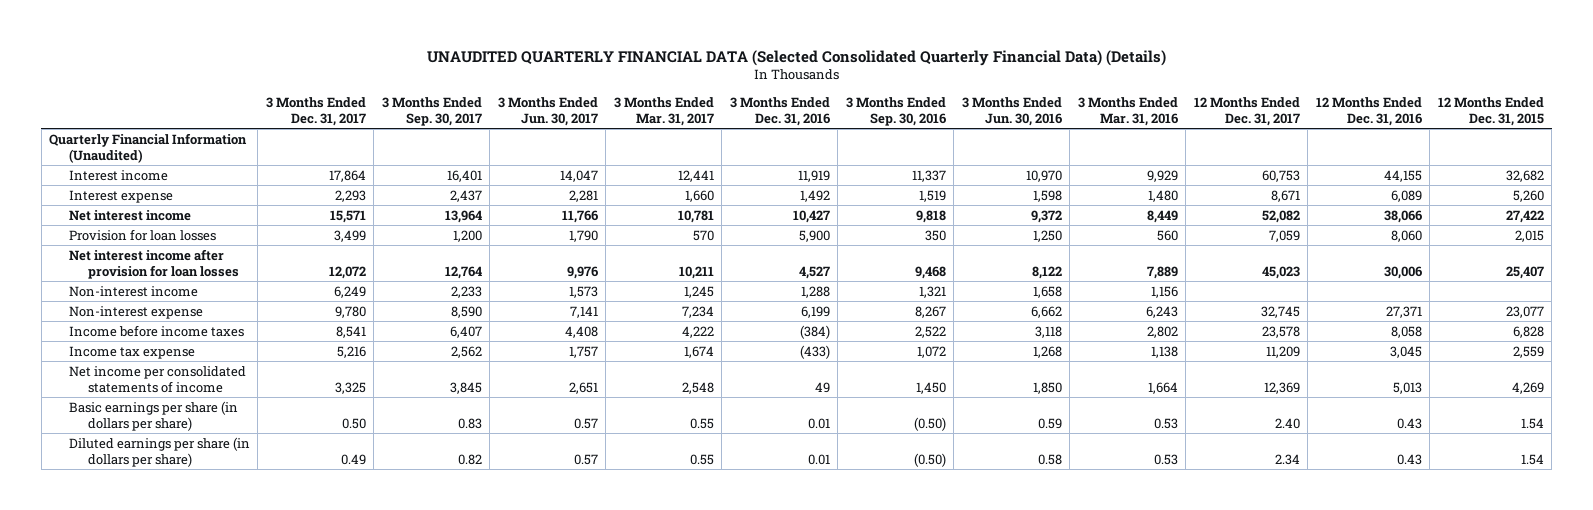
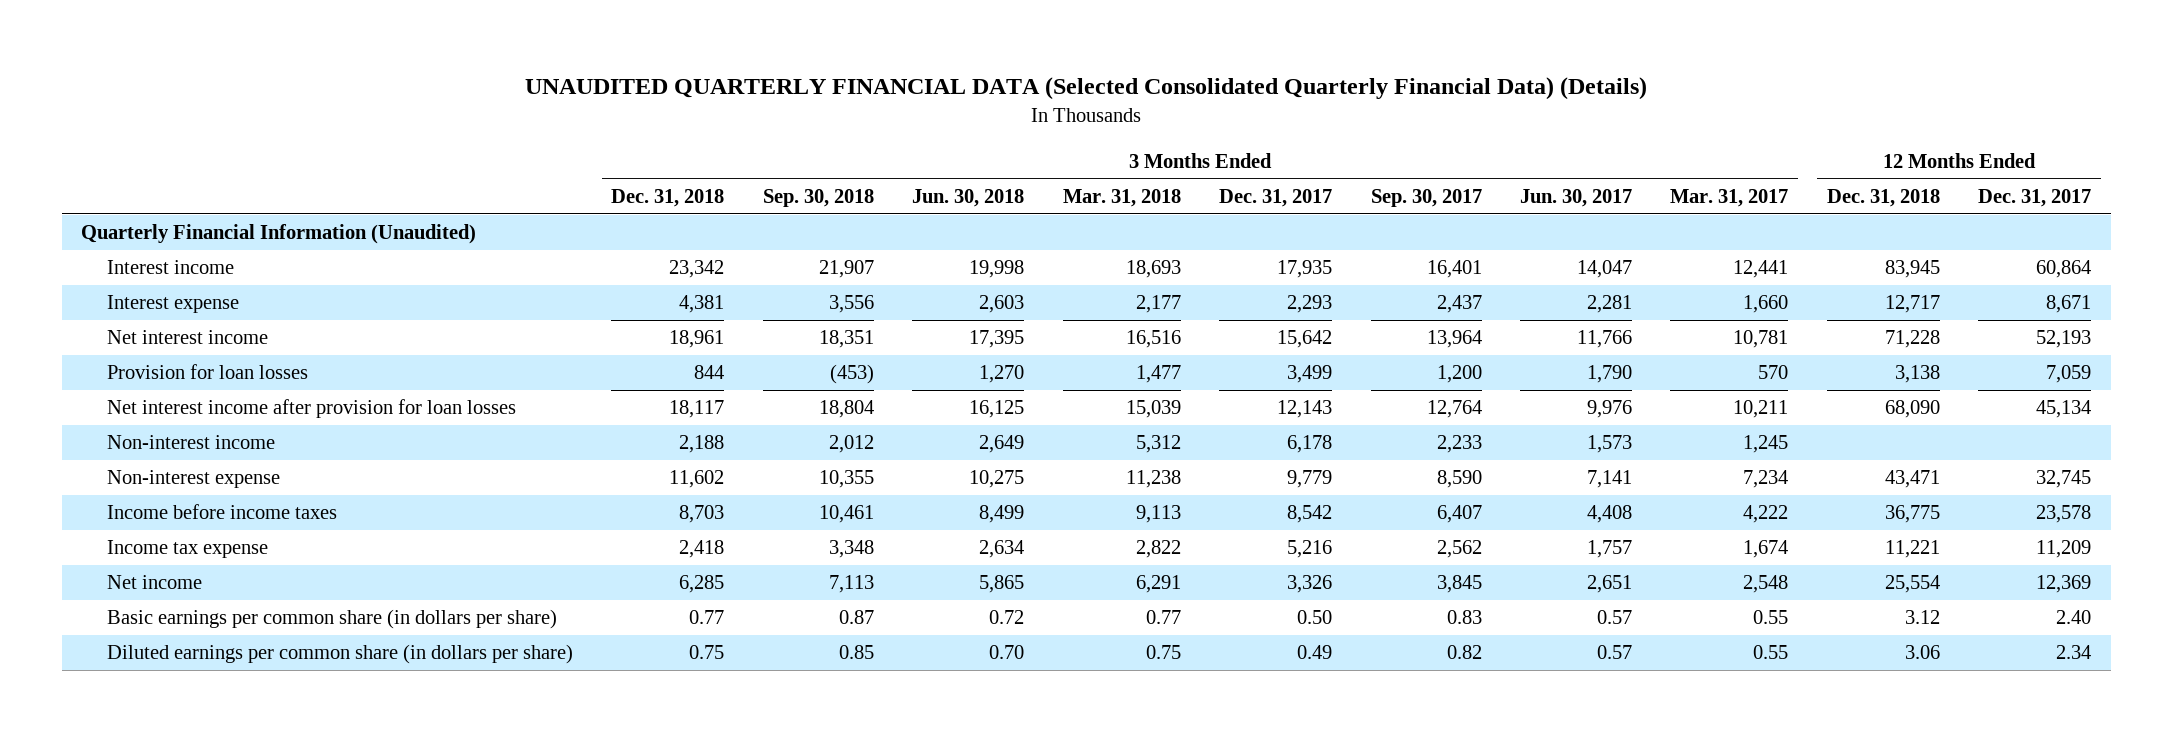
- | 3 Months Ended Dec. 31, 2017 | 3 Months Ended Sep. 30, 2017 | 3 Months Ended Jun. 30, 2017 | 3 Months Ended Mar. 31, 2017 | 3 Months Ended Dec. 31, 2016 | 3 Months Ended Sep. 30, 2016 | 3 Months Ended Jun. 30, 2016 | 3 Months Ended Mar. 31, 2016 | 12 Months Ended Dec. 31, 2017 | 12 Months Ended Dec. 31, 2016 | 12 Months Ended Dec. 31, 2015
+ | 3 Months Ended Dec. 31, 2018 | 3 Months Ended Sep. 30, 2018 | 3 Months Ended Jun. 30, 2018 | 3 Months Ended Mar. 31, 2018 | 3 Months Ended Dec. 31, 2017 | 3 Months Ended Sep. 30, 2017 | 3 Months Ended Jun. 30, 2017 | 3 Months Ended Mar. 31, 2017 | 12 Months Ended Dec. 31, 2018 | 12 Months Ended Dec. 31, 2017
- Interest income | 17,864 | 16,401 | 14,047 | 12,441 | 11,919 | 11,337 | 10,970 | 9,929 | 60,753 | 44,155 | 32,682
+ Interest income | 23,342 | 21,907 | 19,998 | 18,693 | 17,935 | 16,401 | 14,047 | 12,441 | 83,945 | 60,864
- Net interest income | 15,571 | 13,964 | 11,766 | 10,781 | 10,427 | 9,818 | 9,372 | 8,449 | 52,082 | 38,066 | 27,422
+ Net interest income | 18,961 | 18,351 | 17,395 | 16,516 | 15,642 | 13,964 | 11,766 | 10,781 | 71,228 | 52,193
- Net interest income after provision for loan losses | 12,072 | 12,764 | 9,976 | 10,211 | 4,527 | 9,468 | 8,122 | 7,889 | 45,023 | 30,006 | 25,407
- Non-interest income | 6,249 | 2,233 | 1,573 | 1,245 | 1,288 | 1,321 | 1,658 | 1,156 | | |
- Non-interest expense | 9,780 | 8,590 | 7,141 | 7,234 | 6,199 | 8,267 | 6,662 | 6,243 | 32,745 | 27,371 | 23,077
- Income before income taxes | 8,541 | 6,407 | 4,408 | 4,222 | (384) | 2,522 | 3,118 | 2,802 | 23,578 | 8,058 | 6,828
+ Net interest income after provision for loan losses | 18,117 | 18,804 | 16,125 | 15,039 | 12,143 | 12,764 | 9,976 | 10,211 | 68,090 | 45,134
+ Non-interest income | 2,188 | 2,012 | 2,649 | 5,312 | 6,178 | 2,233 | 1,573 | 1,245 | |
+ Non-interest expense | 11,602 | 10,355 | 10,275 | 11,238 | 9,779 | 8,590 | 7,141 | 7,234 | 43,471 | 32,745
+ Income before income taxes | 8,703 | 10,461 | 8,499 | 9,113 | 8,542 | 6,407 | 4,408 | 4,222 | 36,775 | 23,578
- Net income per consolidated statements of income | 3,325 | 3,845 | 2,651 | 2,548 | 49 | 1,450 | 1,850 | 1,664 | 12,369 | 5,013 | 4,269
- Basic earnings per share (in dollars per share) | 0.50 | 0.83 | 0.57 | 0.55 | 0.01 | (0.50) | 0.59 | 0.53 | 2.40 | 0.43 | 1.54
- Diluted earnings per share (in dollars per share) | 0.49 | 0.82 | 0.57 | 0.55 | 0.01 | (0.50) | 0.58 | 0.53 | 2.34 | 0.43 | 1.54
+ Net income | 6,285 | 7,113 | 5,865 | 6,291 | 3,326 | 3,845 | 2,651 | 2,548 | 25,554 | 12,369
+ Basic earnings per common share (in dollars per share) | 0.77 | 0.87 | 0.72 | 0.77 | 0.50 | 0.83 | 0.57 | 0.55 | 3.12 | 2.40
+ Diluted earnings per common share (in dollars per share) | 0.75 | 0.85 | 0.70 | 0.75 | 0.49 | 0.82 | 0.57 | 0.55 | 3.06 | 2.34

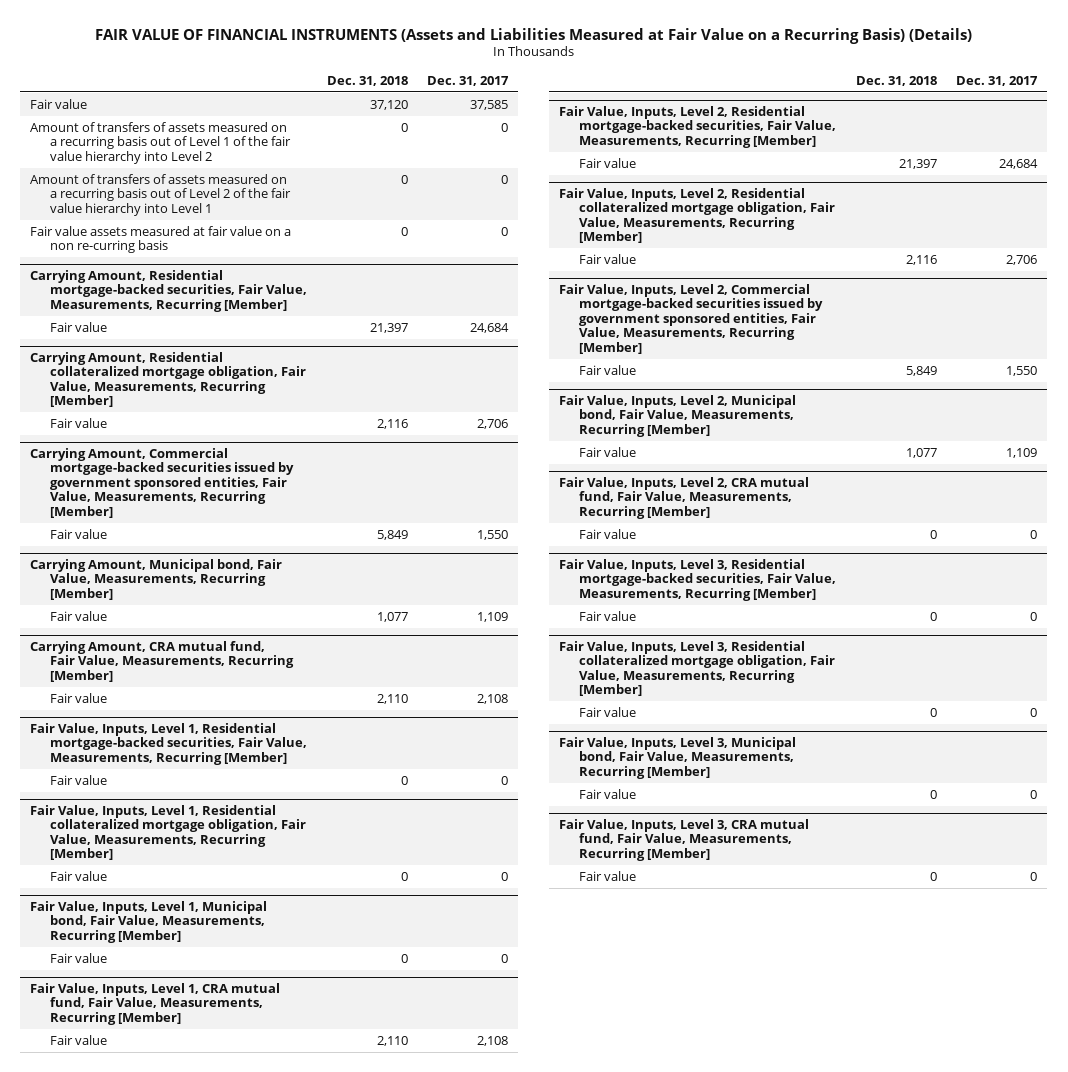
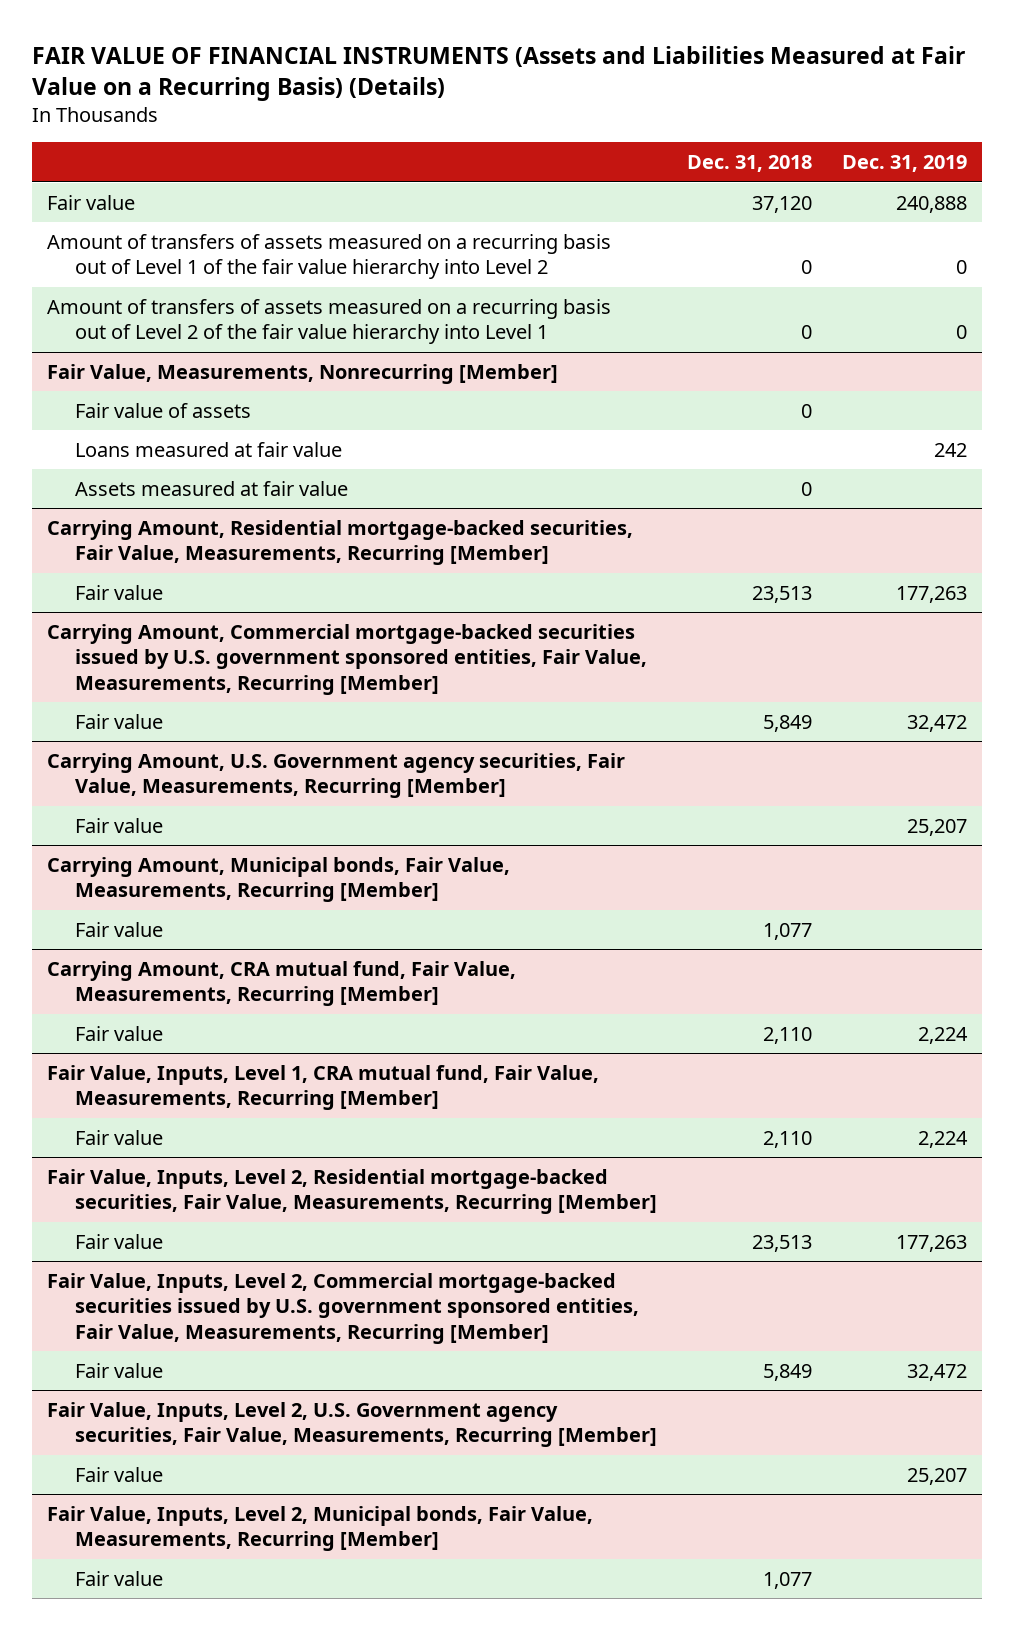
- | Dec. 31, 2018 | Dec. 31, 2017
+ | Dec. 31, 2018 | Dec. 31, 2019
- Fair value assets measured at fair value on a non re-curring basis | 0 | 0
+ Fair Value, Measurements, Nonrecurring [Member]
+ Fair value of assets | 0 |
+ Loans measured at fair value | | 242
+ Assets measured at fair value | 0 |
@ Carrying Amount, Residential mortgage-backed securities, Fair Value, Measurements, Recurring [Member]
- Fair value | 21,397 | 24,684
- Carrying Amount, Residential collateralized mortgage obligation, Fair Value, Measurements, Recurring [Member]
- Fair value | 2,116 | 2,706
- Carrying Amount, Commercial mortgage-backed securities issued by government sponsored entities, Fair Value, Measurements, Recurring [Member]
@ Carrying Amount, Residential mortgage-backed securities, Fair Value, Measurements, Recurring [Member]
+ Fair value | 23,513 | 177,263
+ Carrying Amount, Commercial mortgage-backed securities issued by U.S. government sponsored entities, Fair Value, Measurements, Recurring [Member]
- Carrying Amount, Municipal bond, Fair Value, Measurements, Recurring [Member]
+ Carrying Amount, U.S. Government agency securities, Fair Value, Measurements, Recurring [Member]
+ Fair value | | 25,207
+ Carrying Amount, Municipal bonds, Fair Value, Measurements, Recurring [Member]
- Fair Value, Inputs, Level 1, Residential mortgage-backed securities, Fair Value, Measurements, Recurring [Member]
- Fair value | 0 | 0
- Fair Value, Inputs, Level 1, Residential collateralized mortgage obligation, Fair Value, Measurements, Recurring [Member]
- Fair value | 0 | 0
- Fair Value, Inputs, Level 1, Municipal bond, Fair Value, Measurements, Recurring [Member]
- Fair value | 0 | 0
@ Fair Value, Inputs, Level 2, Residential mortgage-backed securities, Fair Value, Measurements, Recurring [Member]
- Fair value | 21,397 | 24,684
- Fair Value, Inputs, Level 2, Residential collateralized mortgage obligation, Fair Value, Measurements, Recurring [Member]
- Fair value | 2,116 | 2,706
- Fair Value, Inputs, Level 2, Commercial mortgage-backed securities issued by government sponsored entities, Fair Value, Measurements, Recurring [Member]
@ Fair Value, Inputs, Level 2, Residential mortgage-backed securities, Fair Value, Measurements, Recurring [Member]
+ Fair value | 23,513 | 177,263
+ Fair Value, Inputs, Level 2, Commercial mortgage-backed securities issued by U.S. government sponsored entities, Fair Value, Measurements, Recurring [Member]
- Fair Value, Inputs, Level 2, Municipal bond, Fair Value, Measurements, Recurring [Member]
+ Fair Value, Inputs, Level 2, U.S. Government agency securities, Fair Value, Measurements, Recurring [Member]
+ Fair value | | 25,207
+ Fair Value, Inputs, Level 2, Municipal bonds, Fair Value, Measurements, Recurring [Member]
- Fair Value, Inputs, Level 2, CRA mutual fund, Fair Value, Measurements, Recurring [Member]
- Fair value | 0 | 0
- Fair Value, Inputs, Level 3, Residential mortgage-backed securities, Fair Value, Measurements, Recurring [Member]
- Fair value | 0 | 0
- Fair Value, Inputs, Level 3, Residential collateralized mortgage obligation, Fair Value, Measurements, Recurring [Member]
- Fair value | 0 | 0
- Fair Value, Inputs, Level 3, Municipal bond, Fair Value, Measurements, Recurring [Member]
- Fair value | 0 | 0
- Fair Value, Inputs, Level 3, CRA mutual fund, Fair Value, Measurements, Recurring [Member]
- Fair value | 0 | 0

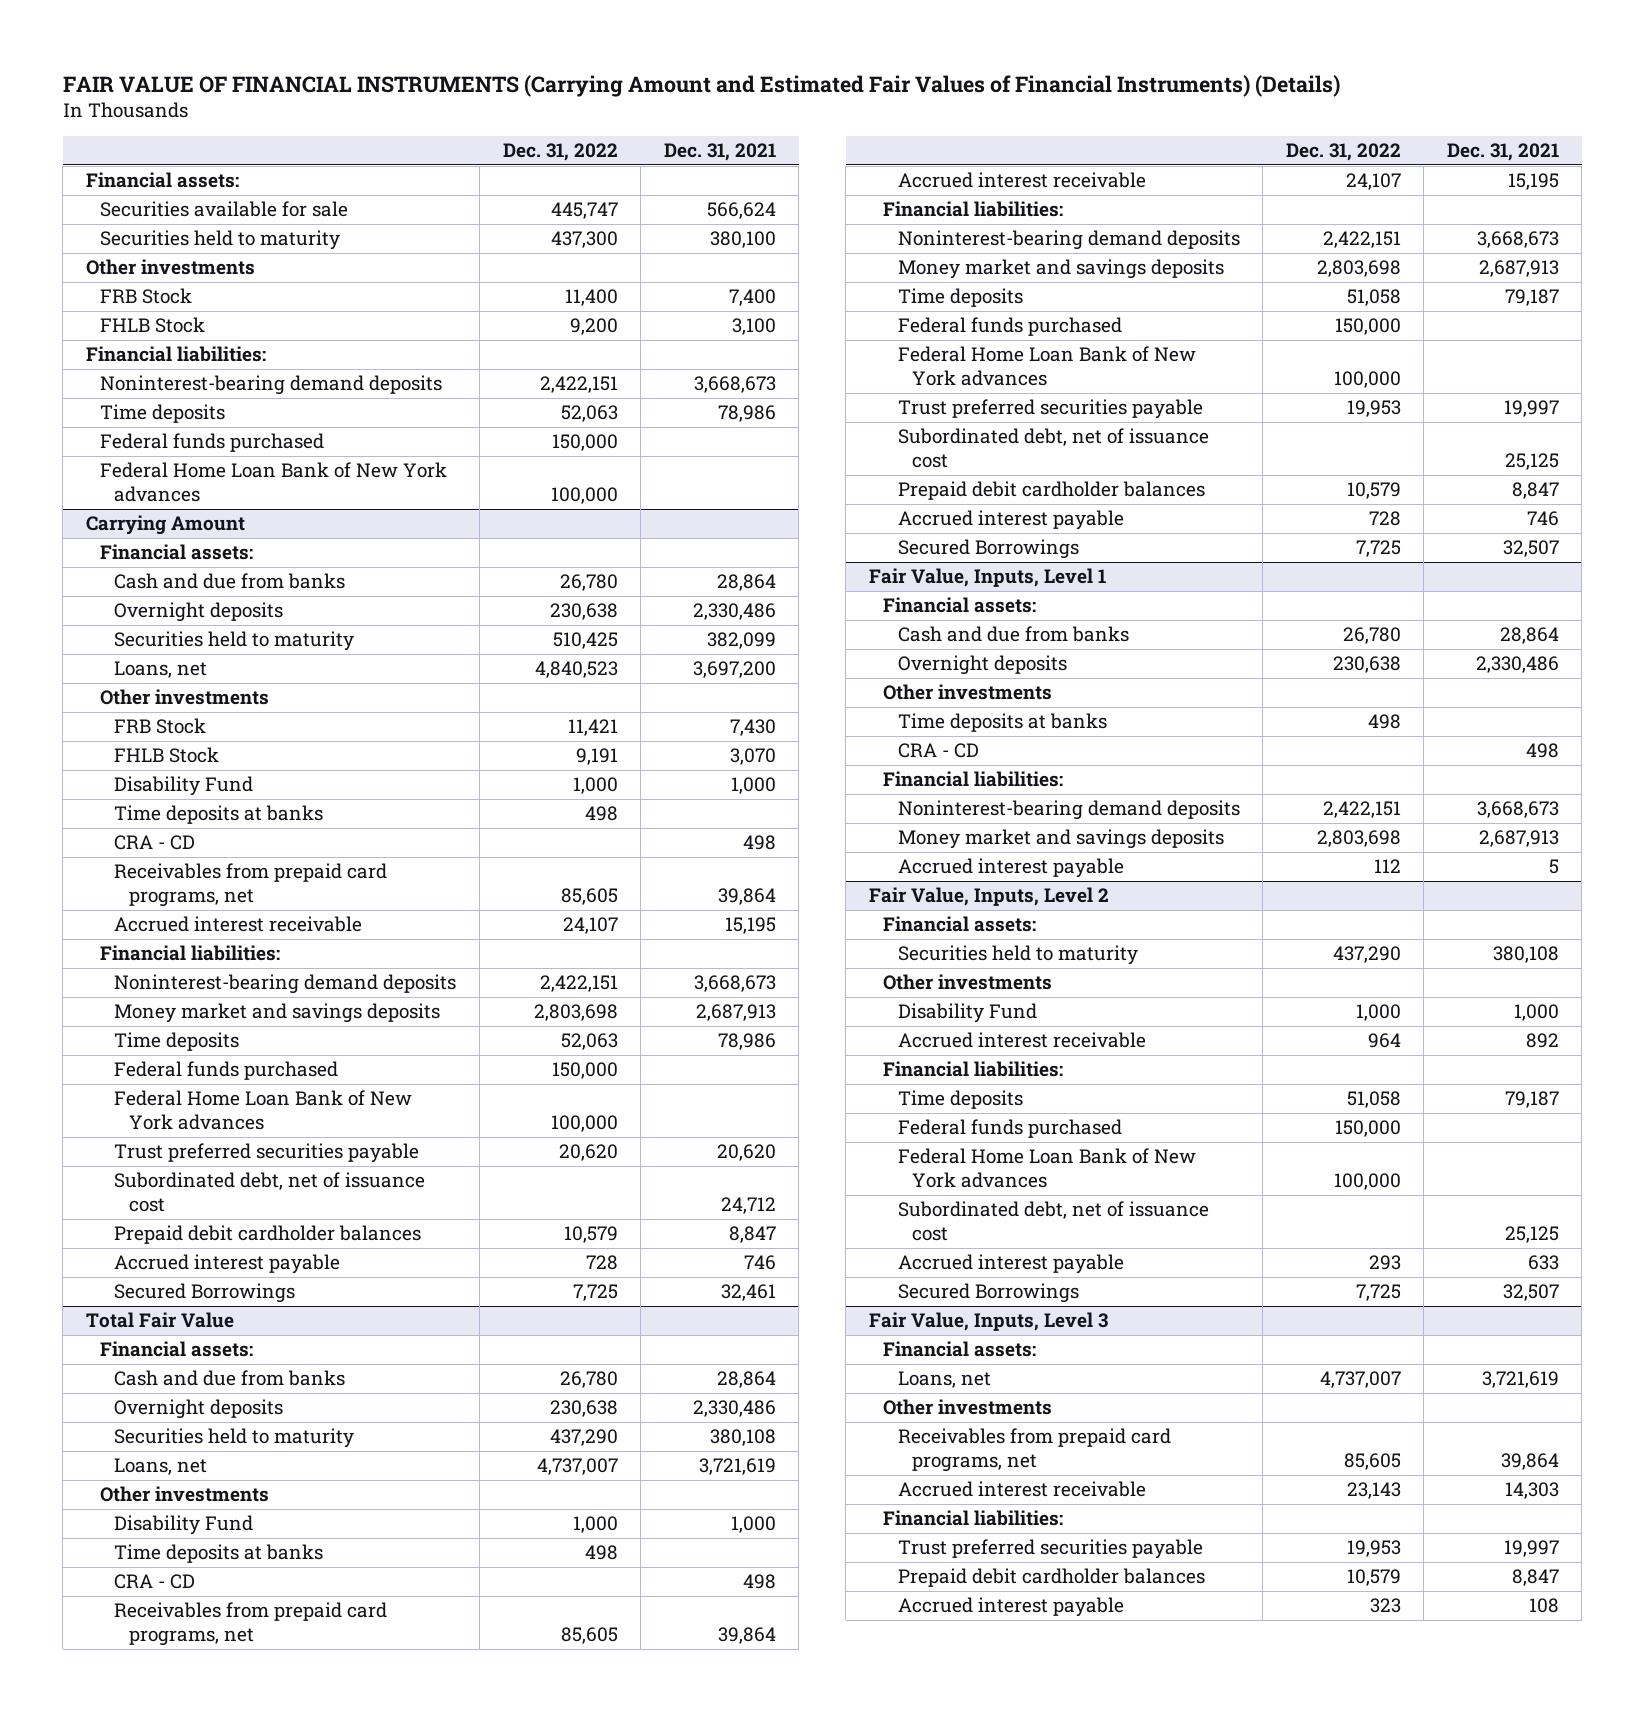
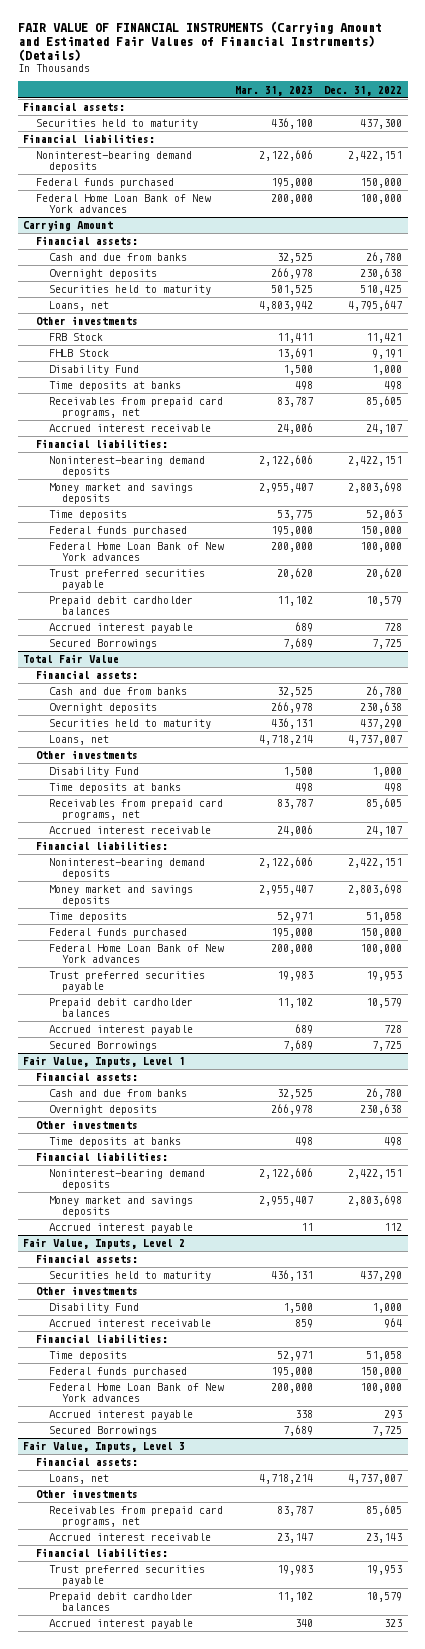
- | Dec. 31, 2022 | Dec. 31, 2021
+ | Mar. 31, 2023 | Dec. 31, 2022
- Securities available for sale | 445,747 | 566,624
- Other investments
- FRB Stock | 11,400 | 7,400
- FHLB Stock | 9,200 | 3,100
- Time deposits | 52,063 | 78,986
@ Carrying Amount
- Loans, net | 4,840,523 | 3,697,200
+ Loans, net | 4,803,942 | 4,795,647
- CRA - CD | | 498
- Subordinated debt, net of issuance cost | | 24,712
@ Total Fair Value
- CRA - CD | | 498
- Subordinated debt, net of issuance cost | | 25,125
@ Fair Value, Inputs, Level 1
- CRA - CD | | 498
@ Fair Value, Inputs, Level 2
- Subordinated debt, net of issuance cost | | 25,125

